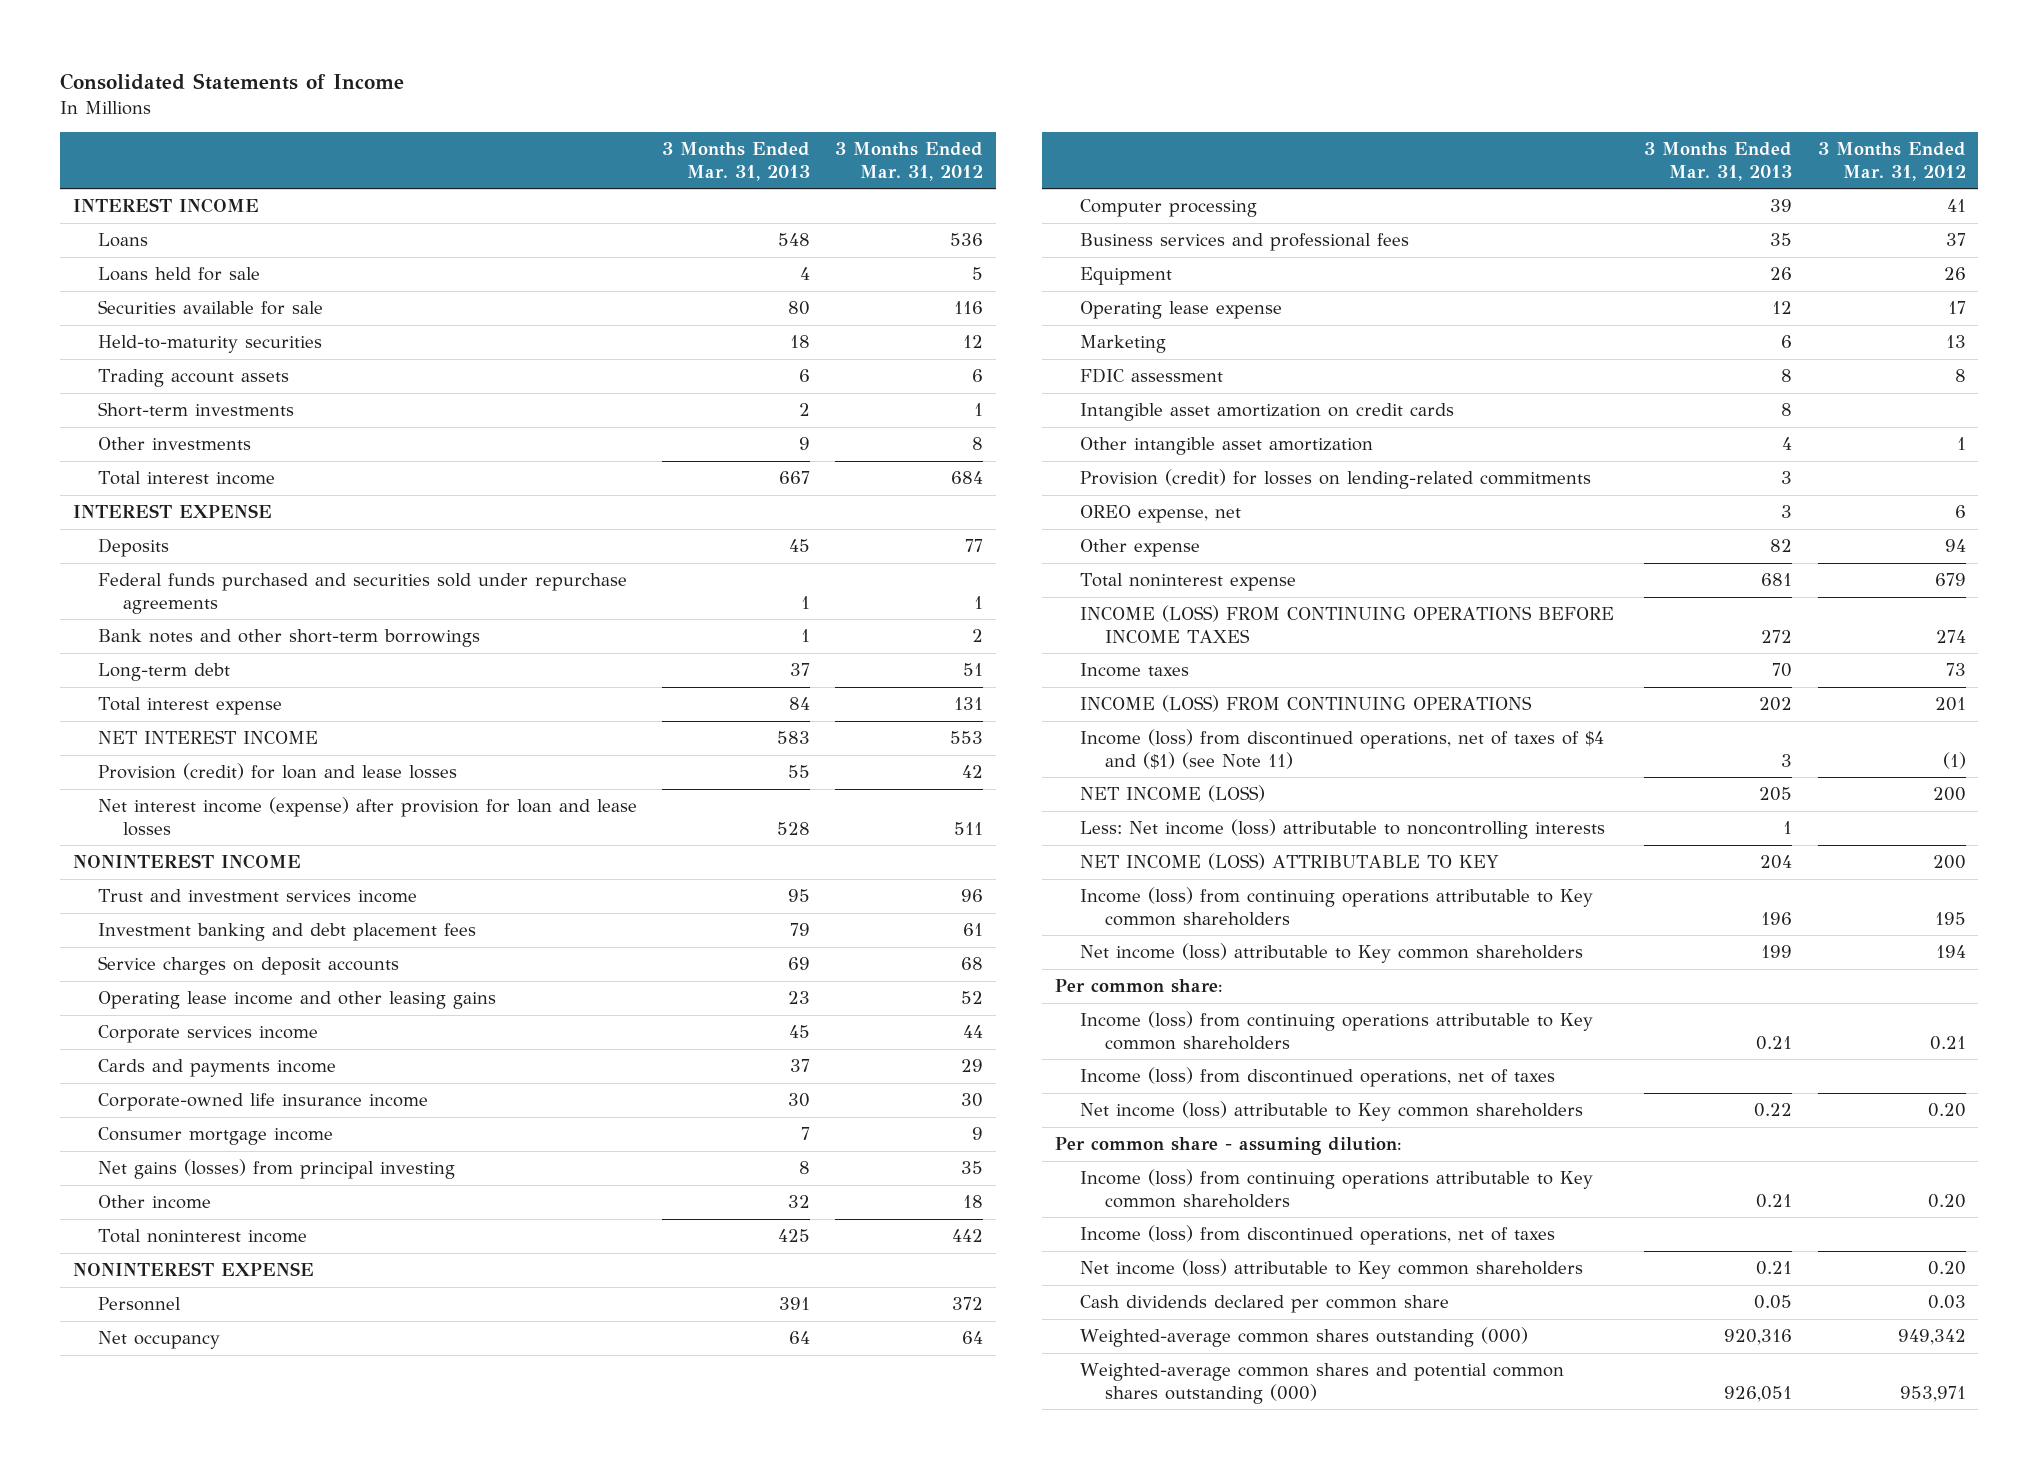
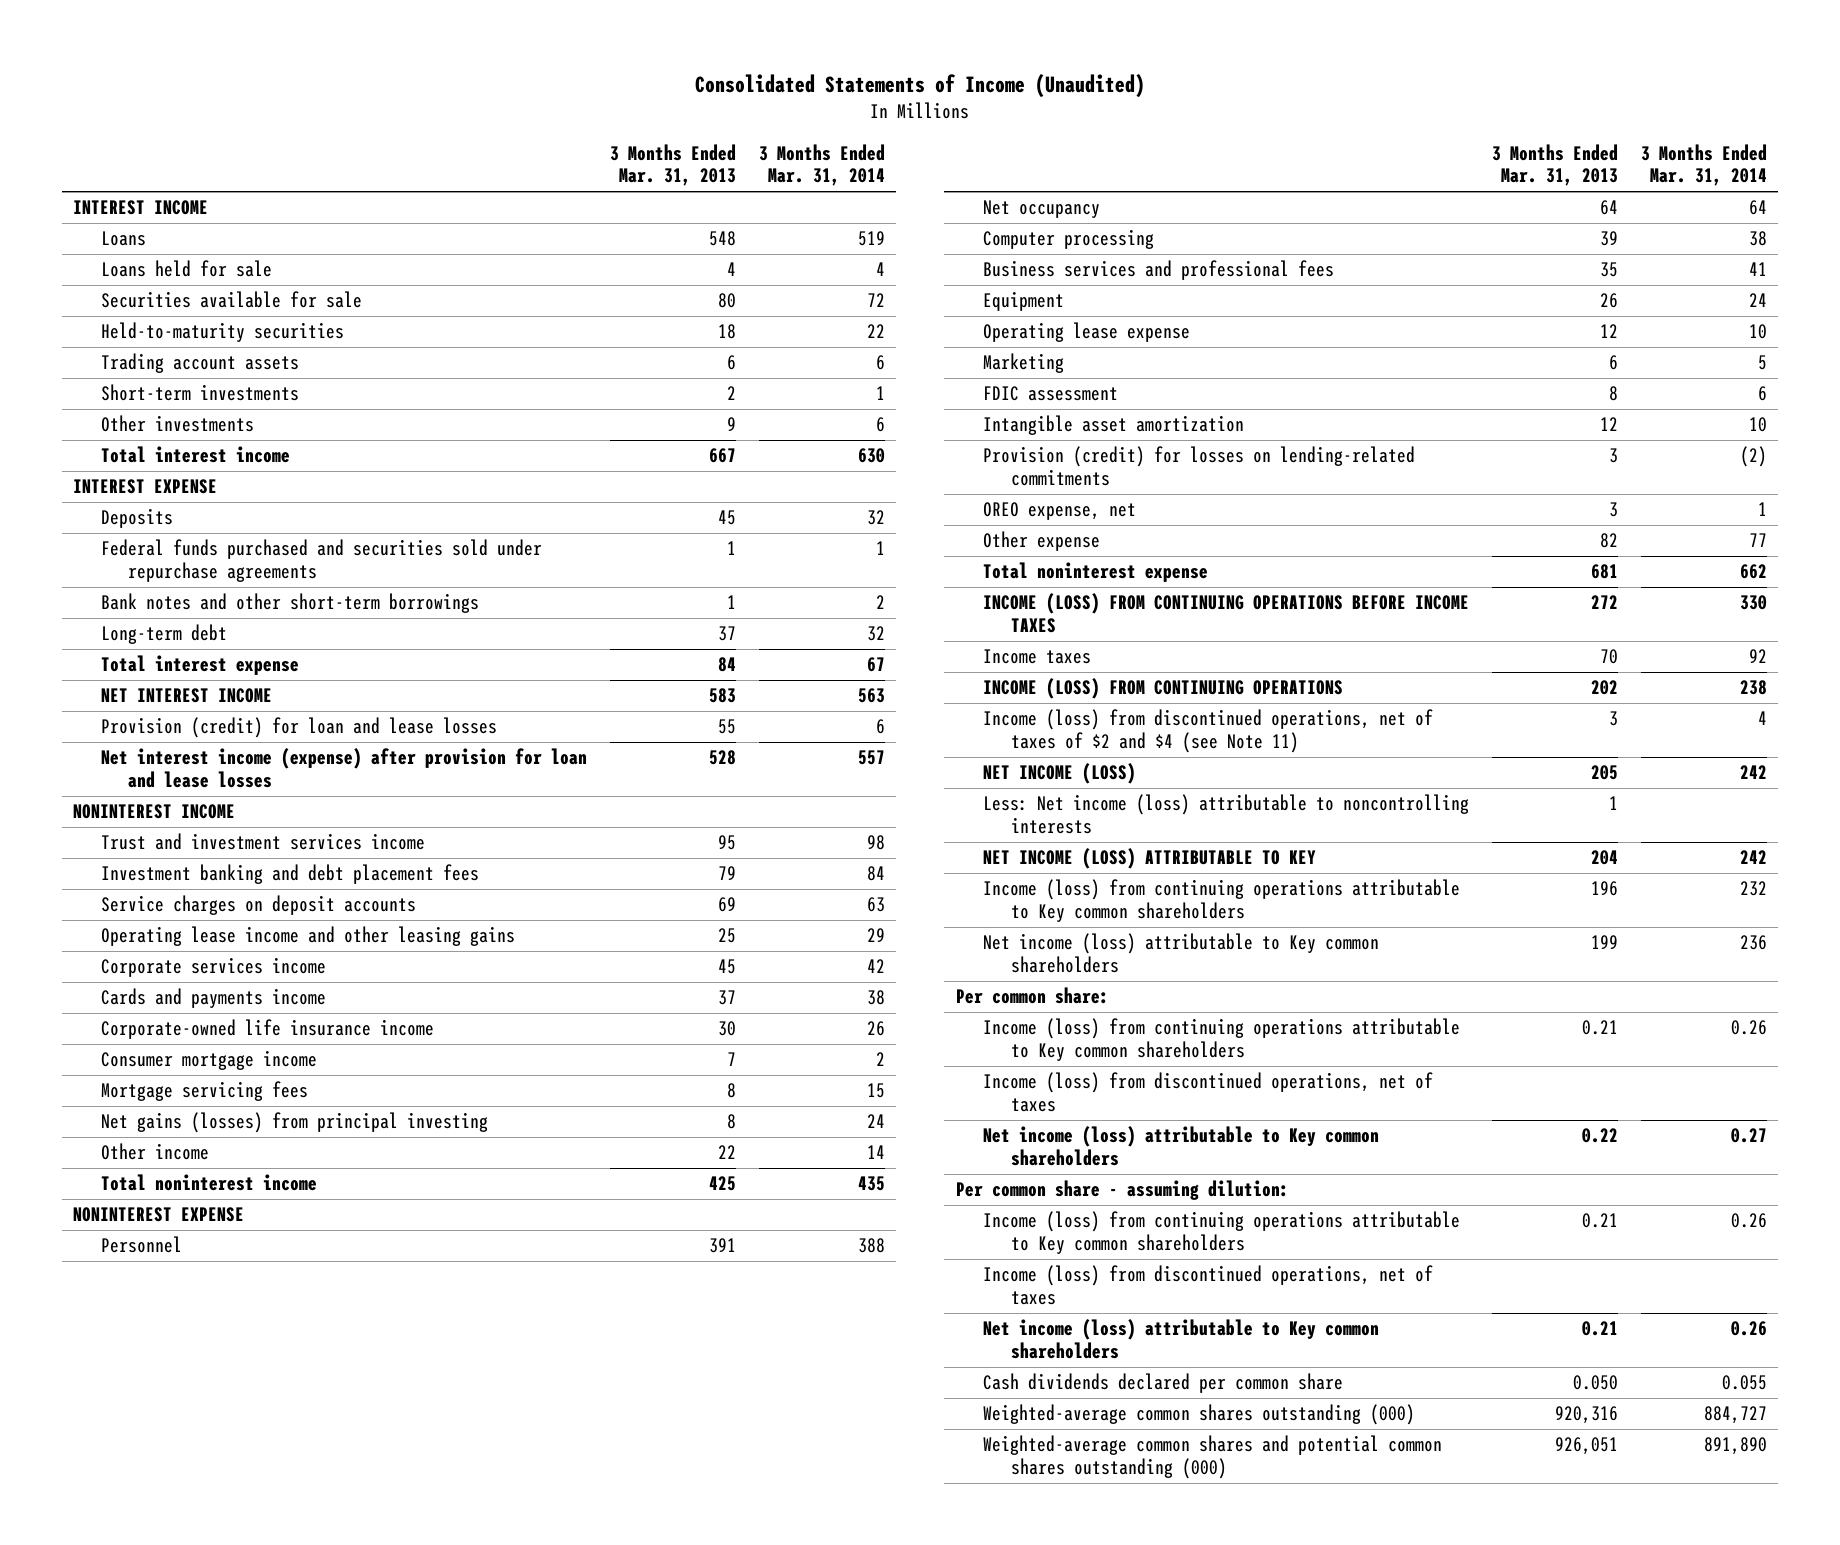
- Consolidated Statements of Income
+ Consolidated Statements of Income (Unaudited)
- | 3 Months Ended Mar. 31, 2013 | 3 Months Ended Mar. 31, 2012
+ | 3 Months Ended Mar. 31, 2013 | 3 Months Ended Mar. 31, 2014
- Operating lease income and other leasing gains | 23 | 52
+ Operating lease income and other leasing gains | 25 | 29
+ Mortgage servicing fees | 8 | 15
- Other income | 32 | 18
+ Other income | 22 | 14
- Intangible asset amortization on credit cards | 8 |
- Other intangible asset amortization | 4 | 1
+ Intangible asset amortization | 12 | 10
- Income (loss) from discontinued operations, net of taxes of $4 and ($1) (see Note 11) | 3 | (1)
+ Income (loss) from discontinued operations, net of taxes of $2 and $4 (see Note 11) | 3 | 4
- Cash dividends declared per common share | 0.05 | 0.03
+ Cash dividends declared per common share | 0.050 | 0.055

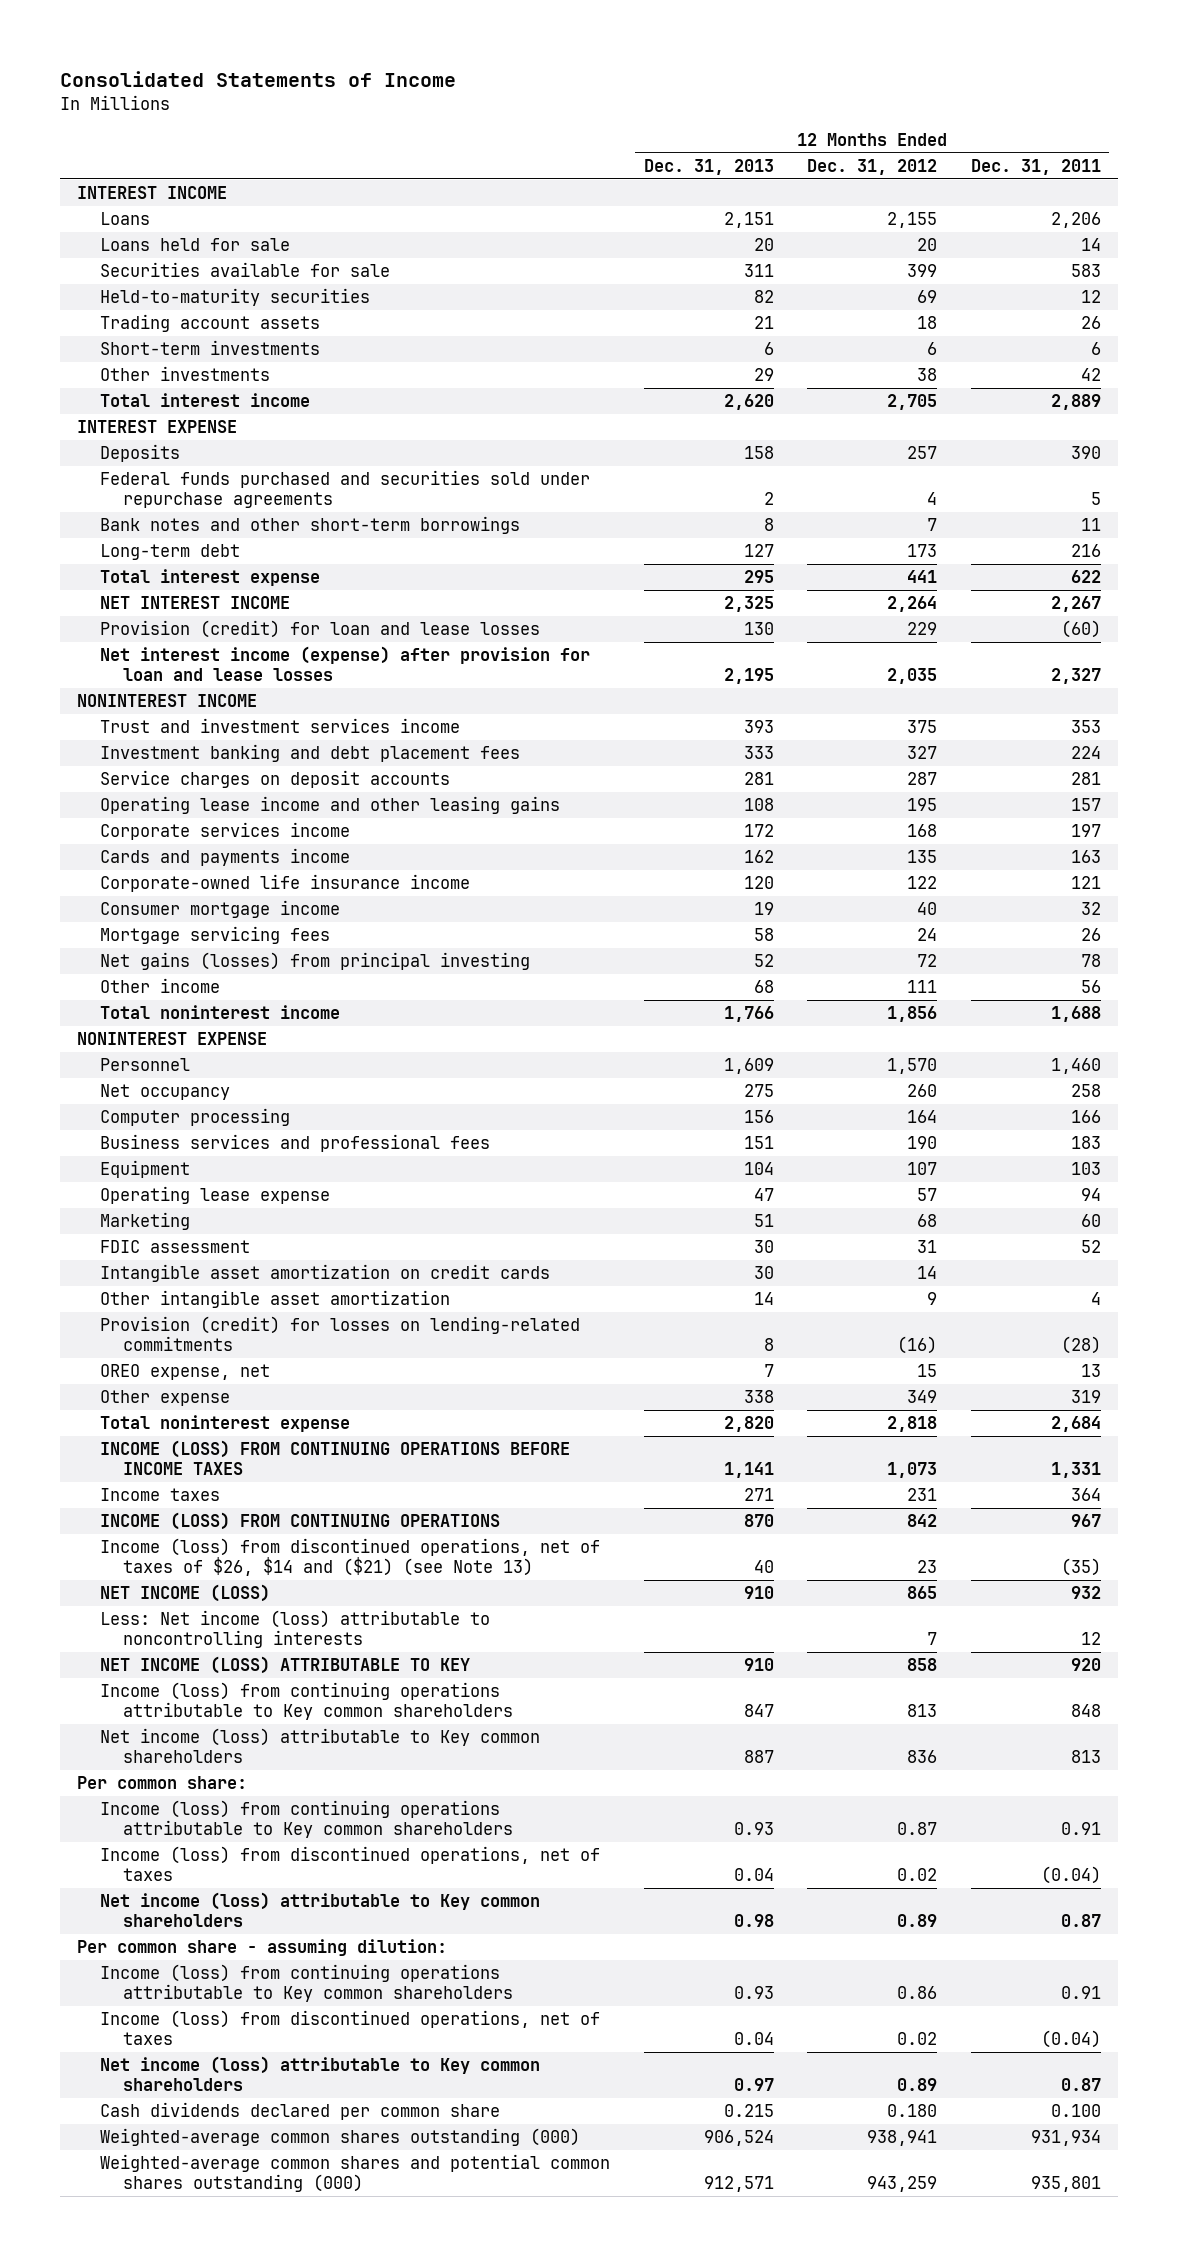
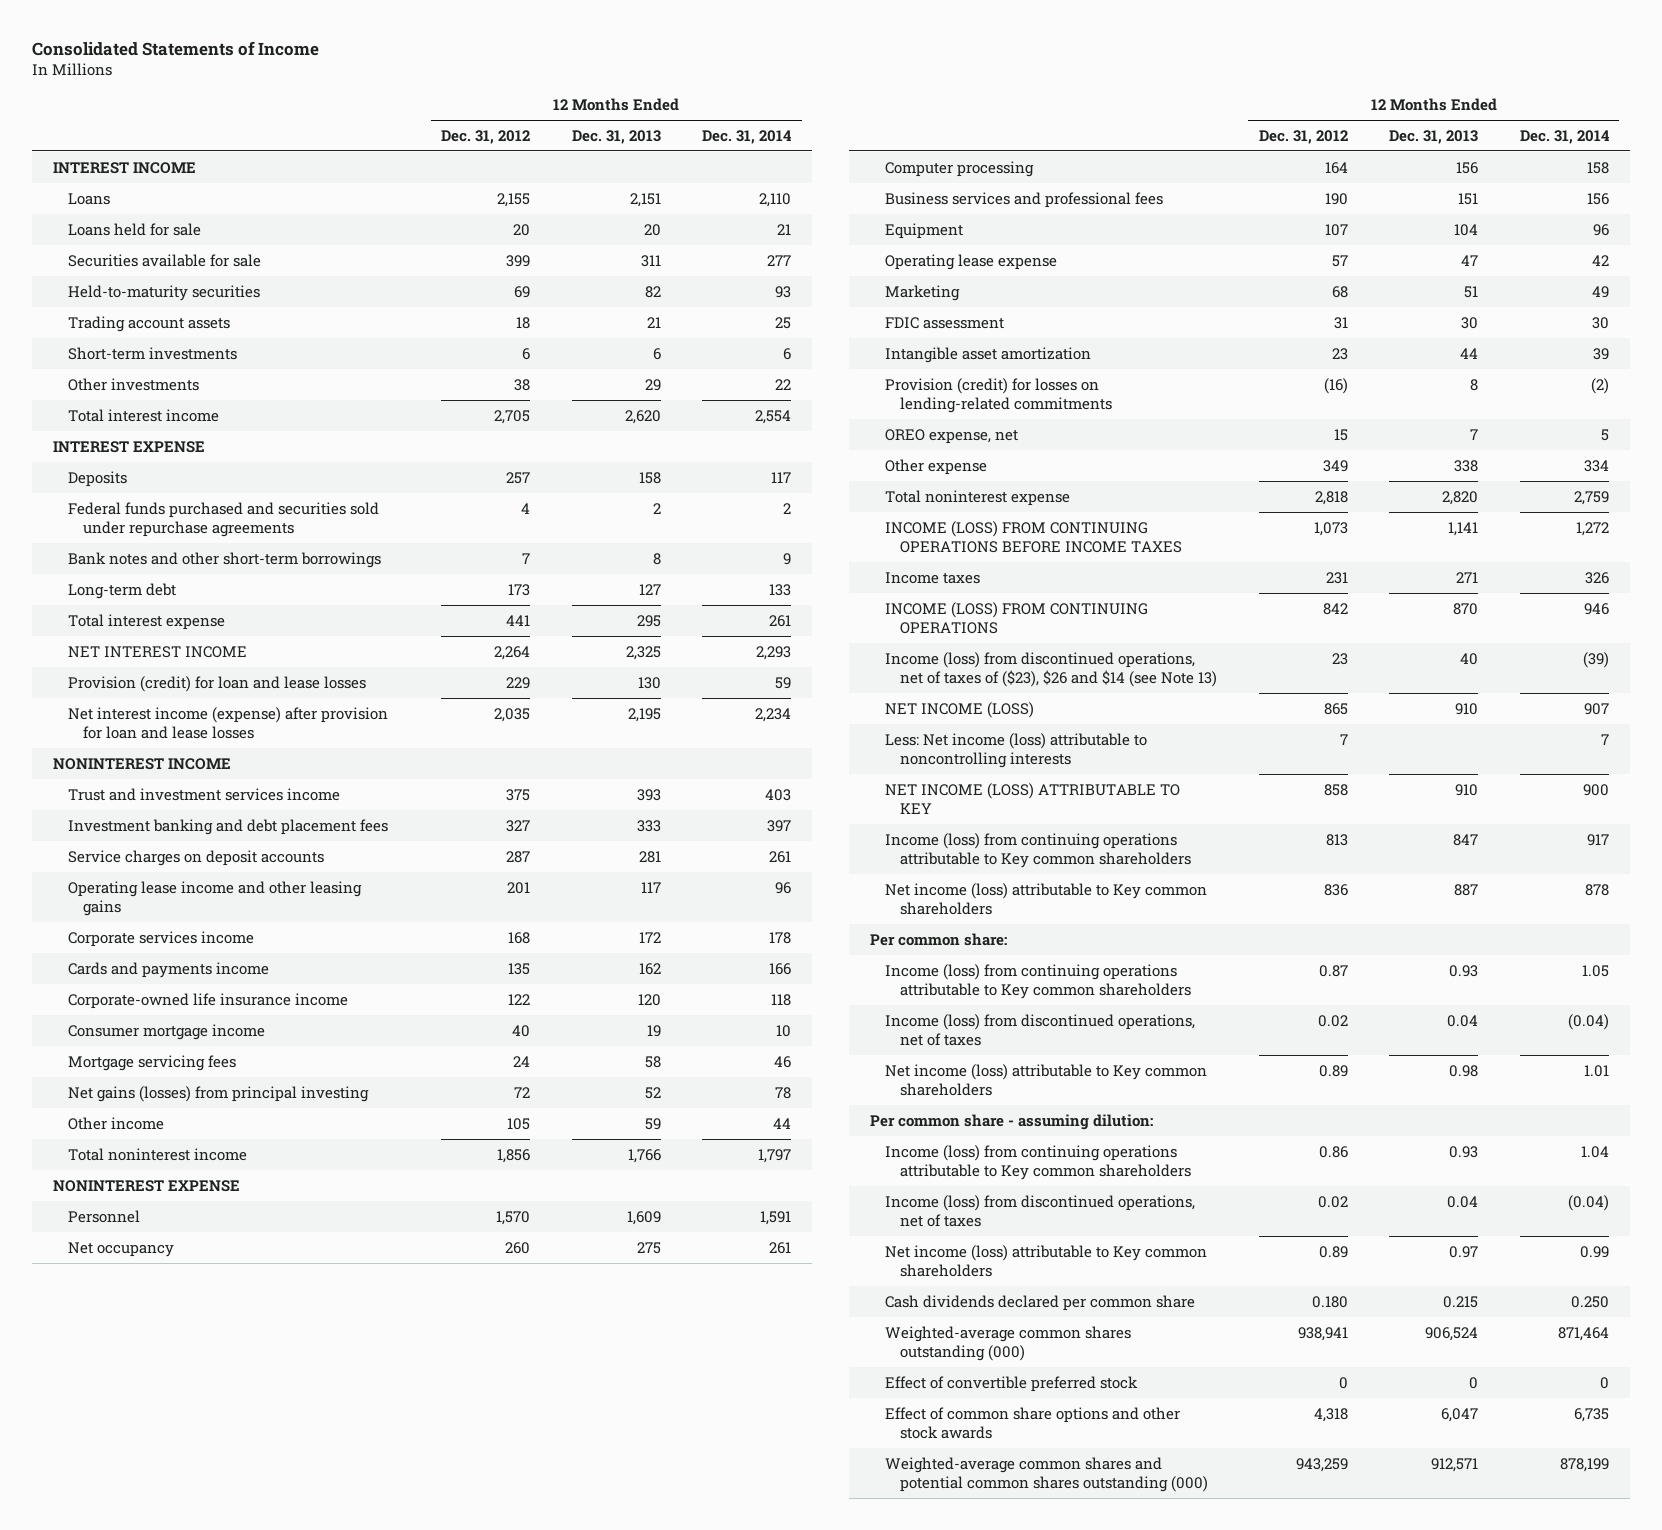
- | 12 Months Ended Dec. 31, 2013 | 12 Months Ended Dec. 31, 2012 | 12 Months Ended Dec. 31, 2011
+ | 12 Months Ended Dec. 31, 2012 | 12 Months Ended Dec. 31, 2013 | 12 Months Ended Dec. 31, 2014
- Operating lease income and other leasing gains | 108 | 195 | 157
+ Operating lease income and other leasing gains | 201 | 117 | 96
- Other income | 68 | 111 | 56
+ Other income | 105 | 59 | 44
- Intangible asset amortization on credit cards | 30 | 14 |
- Other intangible asset amortization | 14 | 9 | 4
+ Intangible asset amortization | 23 | 44 | 39
- Income (loss) from discontinued operations, net of taxes of $26, $14 and ($21) (see Note 13) | 40 | 23 | (35)
+ Income (loss) from discontinued operations, net of taxes of ($23), $26 and $14 (see Note 13) | 23 | 40 | (39)
+ Effect of convertible preferred stock | 0 | 0 | 0
+ Effect of common share options and other stock awards | 4,318 | 6,047 | 6,735

